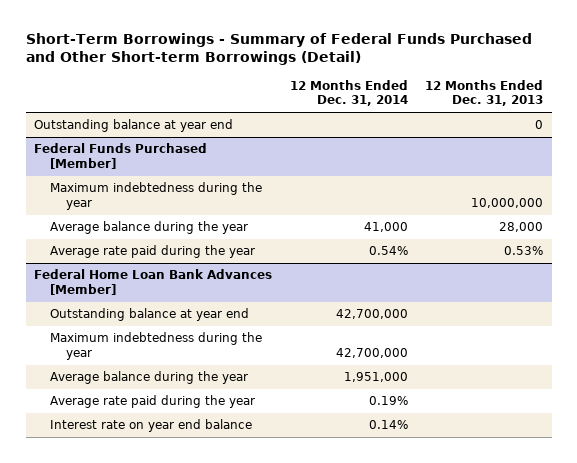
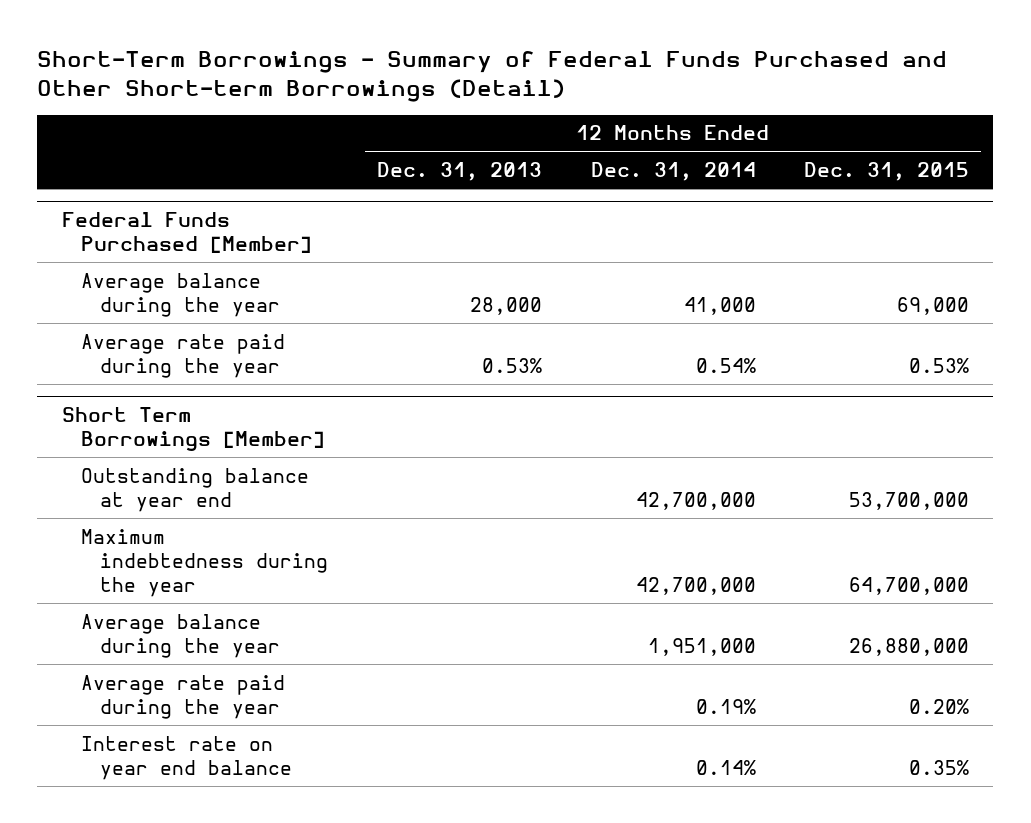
- | 12 Months Ended Dec. 31, 2014 | 12 Months Ended Dec. 31, 2013
+ | 12 Months Ended Dec. 31, 2013 | 12 Months Ended Dec. 31, 2014 | 12 Months Ended Dec. 31, 2015
- Outstanding balance at year end | | 0
@ Federal Funds Purchased [Member]
- Maximum indebtedness during the year | | 10,000,000
- Federal Home Loan Bank Advances [Member]
+ Short Term Borrowings [Member]

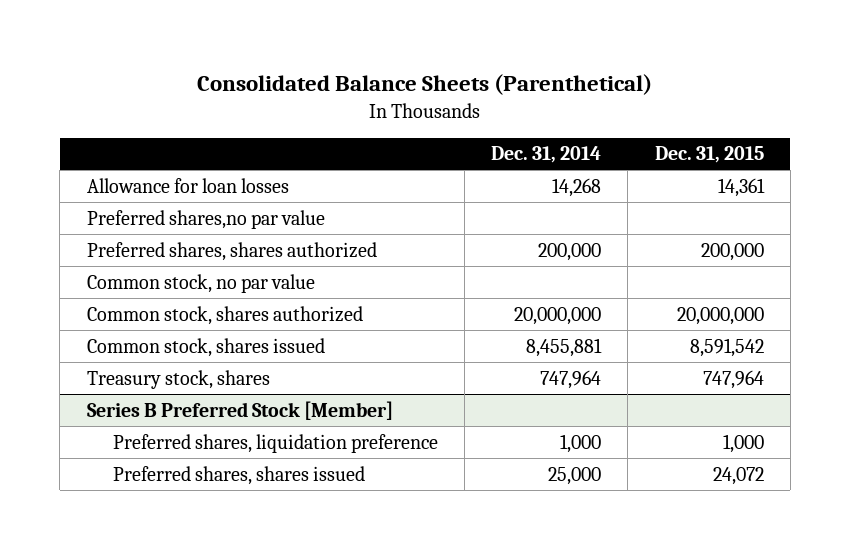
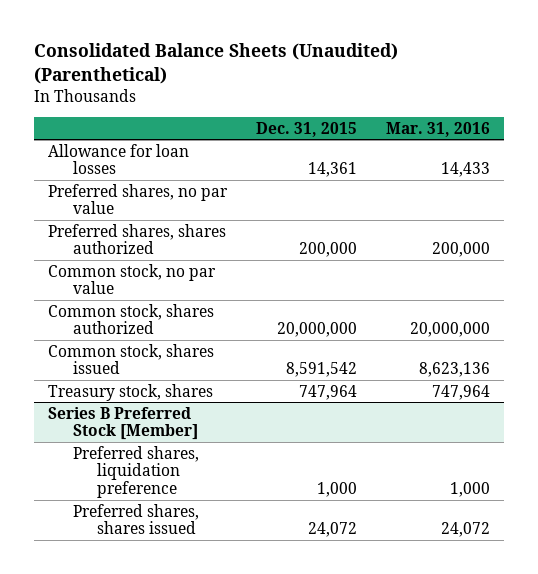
- Consolidated Balance Sheets (Parenthetical)
+ Consolidated Balance Sheets (Unaudited) (Parenthetical)
- | Dec. 31, 2014 | Dec. 31, 2015
+ | Dec. 31, 2015 | Mar. 31, 2016
- Preferred shares,no par value
+ Preferred shares, no par value

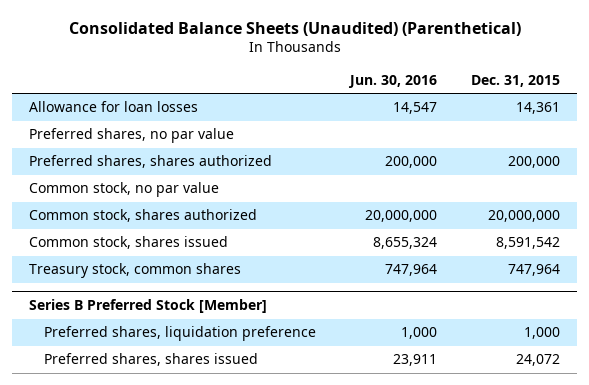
- | Dec. 31, 2015 | Mar. 31, 2016
+ | Jun. 30, 2016 | Dec. 31, 2015
- Treasury stock, shares | 747,964 | 747,964
+ Treasury stock, common shares | 747,964 | 747,964

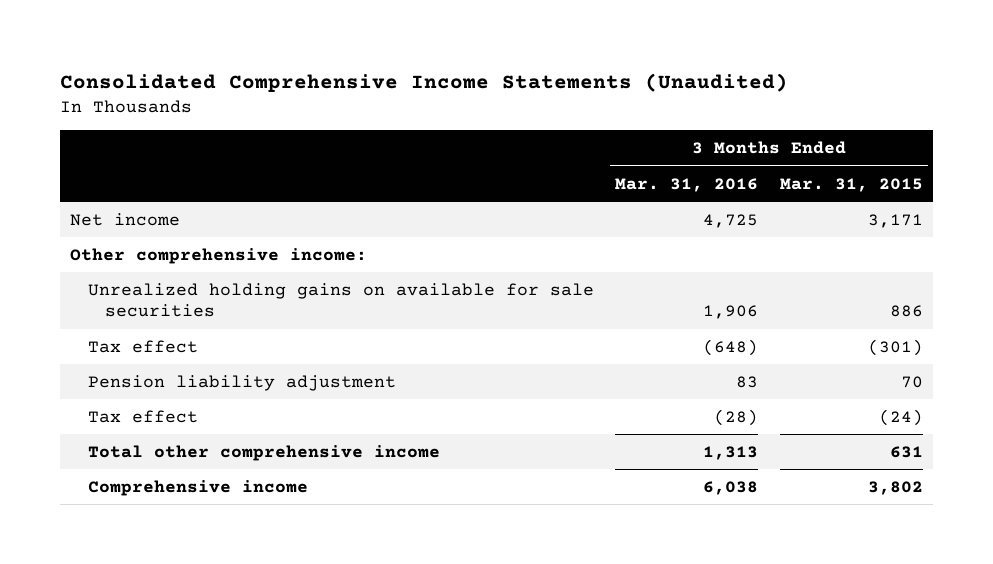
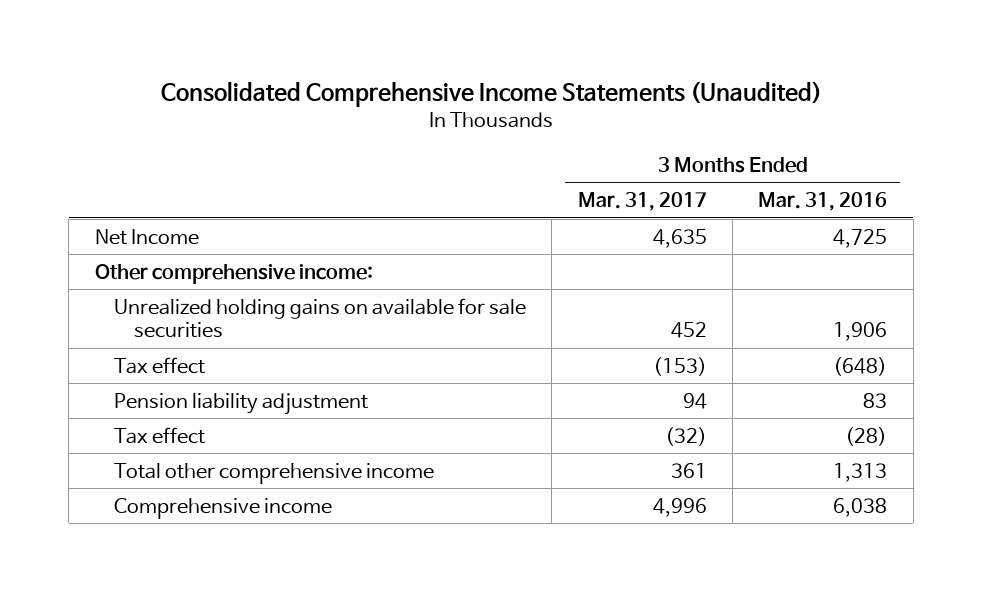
- | 3 Months Ended Mar. 31, 2016 | 3 Months Ended Mar. 31, 2015
+ | 3 Months Ended Mar. 31, 2017 | 3 Months Ended Mar. 31, 2016
- Net income | 4,725 | 3,171
+ Net Income | 4,635 | 4,725

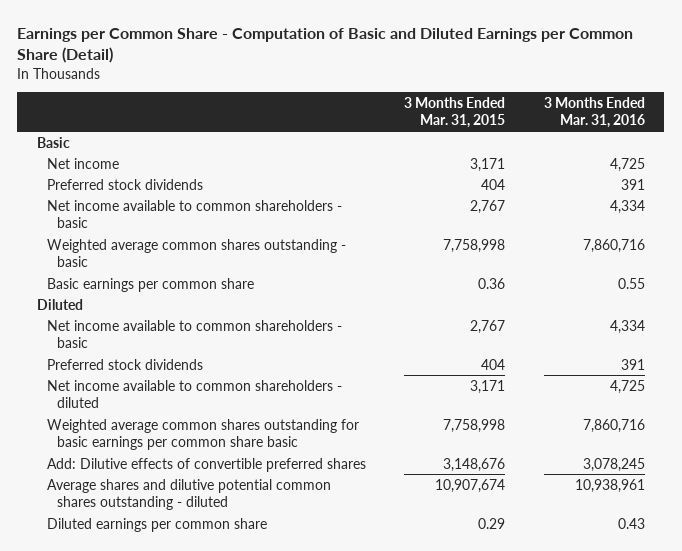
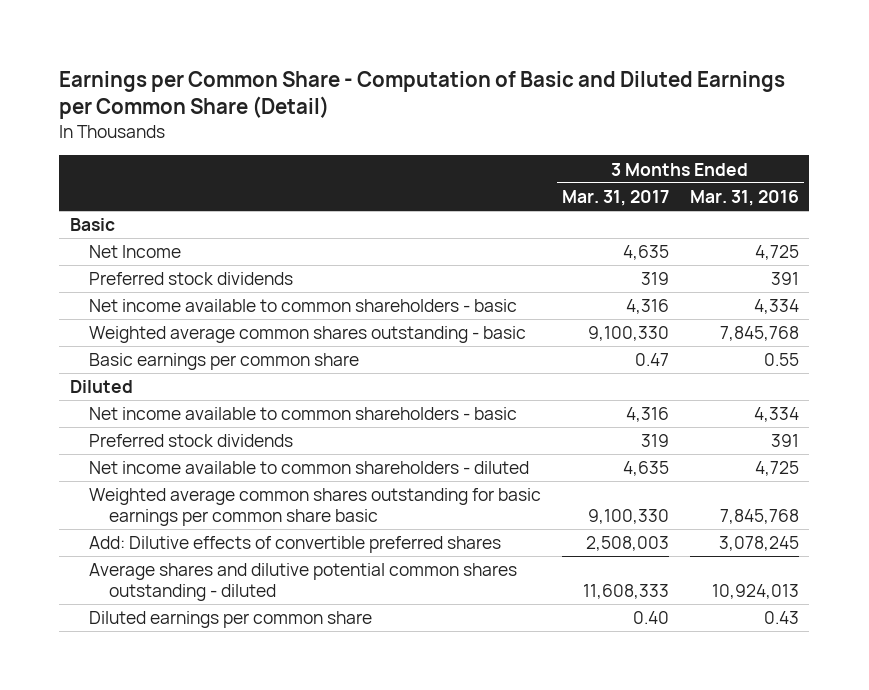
- | 3 Months Ended Mar. 31, 2015 | 3 Months Ended Mar. 31, 2016
+ | 3 Months Ended Mar. 31, 2017 | 3 Months Ended Mar. 31, 2016
- Net income | 3,171 | 4,725
+ Net Income | 4,635 | 4,725
- Weighted average common shares outstanding - basic | 7,758,998 | 7,860,716
+ Weighted average common shares outstanding - basic | 9,100,330 | 7,845,768
- Weighted average common shares outstanding for basic earnings per common share basic | 7,758,998 | 7,860,716
+ Weighted average common shares outstanding for basic earnings per common share basic | 9,100,330 | 7,845,768
- Average shares and dilutive potential common shares outstanding - diluted | 10,907,674 | 10,938,961
+ Average shares and dilutive potential common shares outstanding - diluted | 11,608,333 | 10,924,013

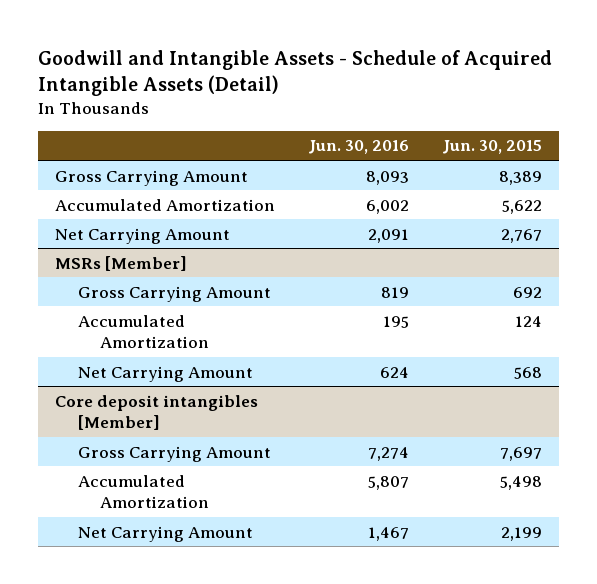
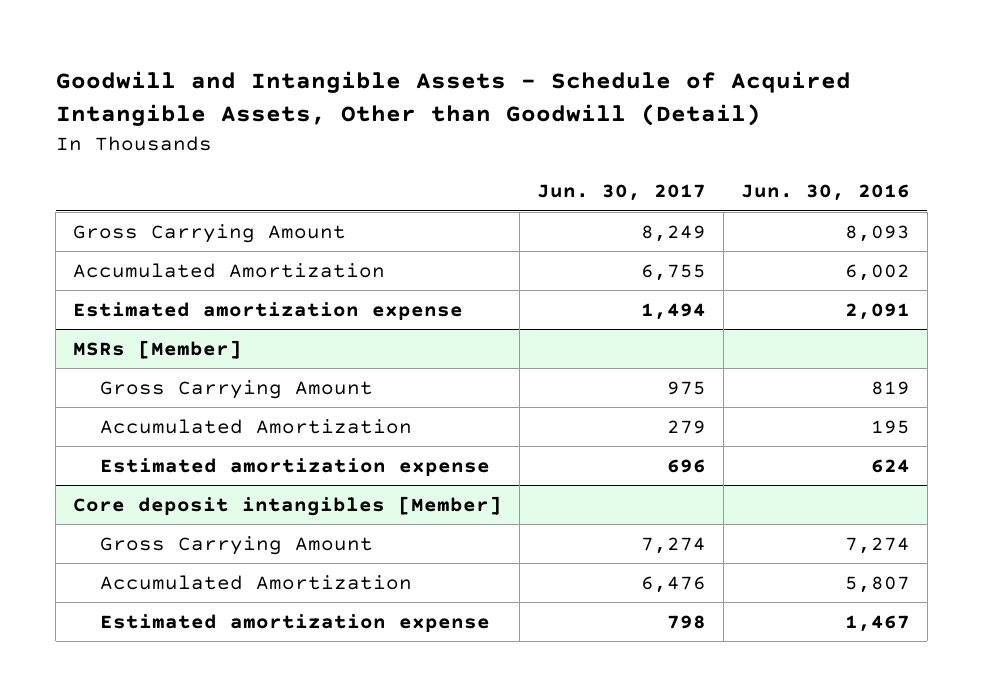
- Goodwill and Intangible Assets - Schedule of Acquired Intangible Assets (Detail)
+ Goodwill and Intangible Assets - Schedule of Acquired Intangible Assets, Other than Goodwill (Detail)
- | Jun. 30, 2016 | Jun. 30, 2015
+ | Jun. 30, 2017 | Jun. 30, 2016
- Net Carrying Amount | 2,091 | 2,767
+ Estimated amortization expense | 1,494 | 2,091
@ MSRs [Member]
- Net Carrying Amount | 624 | 568
+ Estimated amortization expense | 696 | 624
@ Core deposit intangibles [Member]
- Net Carrying Amount | 1,467 | 2,199
+ Estimated amortization expense | 798 | 1,467

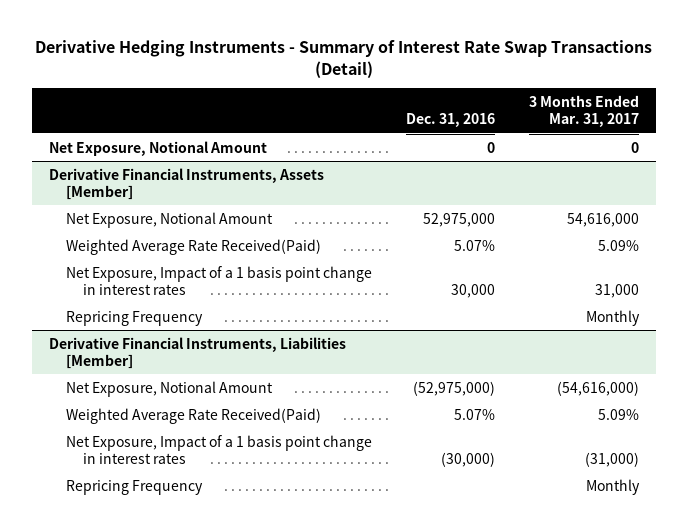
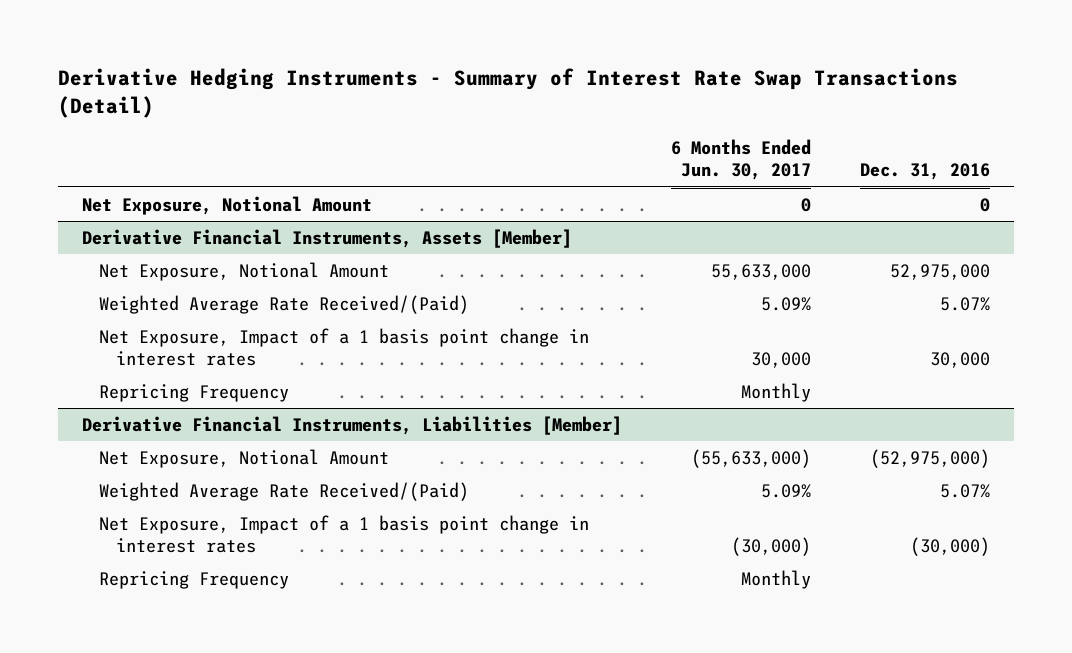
- | Dec. 31, 2016 | 3 Months Ended Mar. 31, 2017
+ | 6 Months Ended Jun. 30, 2017 | Dec. 31, 2016
@ Derivative Financial Instruments, Assets [Member]
- Weighted Average Rate Received(Paid) | 5.07% | 5.09%
+ Weighted Average Rate Received/(Paid) | 5.09% | 5.07%
@ Derivative Financial Instruments, Liabilities [Member]
- Weighted Average Rate Received(Paid) | 5.07% | 5.09%
+ Weighted Average Rate Received/(Paid) | 5.09% | 5.07%

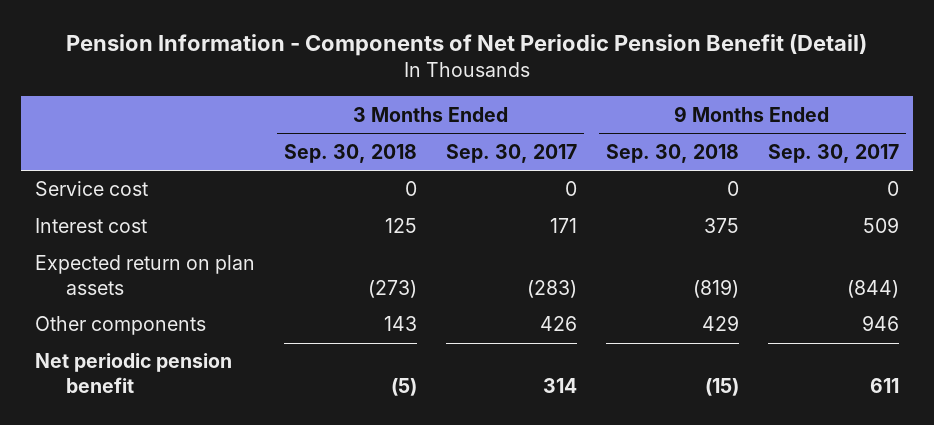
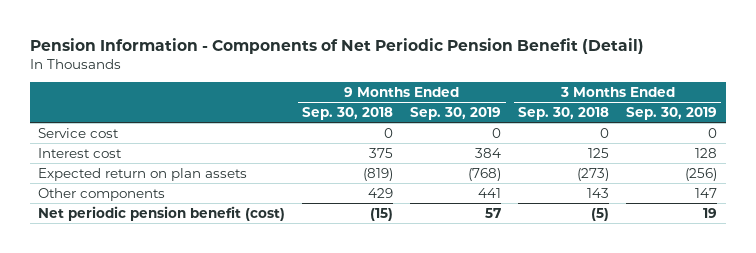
- | 3 Months Ended Sep. 30, 2018 | 3 Months Ended Sep. 30, 2017 | 9 Months Ended Sep. 30, 2018 | 9 Months Ended Sep. 30, 2017
+ | 9 Months Ended Sep. 30, 2018 | 9 Months Ended Sep. 30, 2019 | 3 Months Ended Sep. 30, 2018 | 3 Months Ended Sep. 30, 2019
- Net periodic pension benefit | (5) | 314 | (15) | 611
+ Net periodic pension benefit (cost) | (15) | 57 | (5) | 19

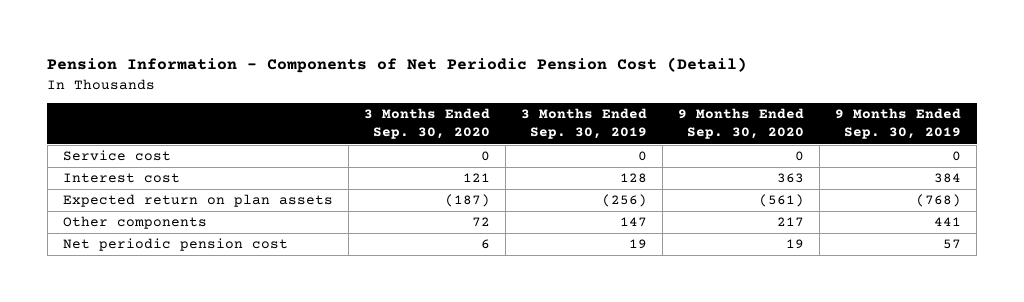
- Pension Information - Components of Net Periodic Pension Benefit (Detail)
+ Pension Information - Components of Net Periodic Pension Cost (Detail)
- | 9 Months Ended Sep. 30, 2018 | 9 Months Ended Sep. 30, 2019 | 3 Months Ended Sep. 30, 2018 | 3 Months Ended Sep. 30, 2019
+ | 3 Months Ended Sep. 30, 2020 | 3 Months Ended Sep. 30, 2019 | 9 Months Ended Sep. 30, 2020 | 9 Months Ended Sep. 30, 2019
- Net periodic pension benefit (cost) | (15) | 57 | (5) | 19
+ Net periodic pension cost | 6 | 19 | 19 | 57

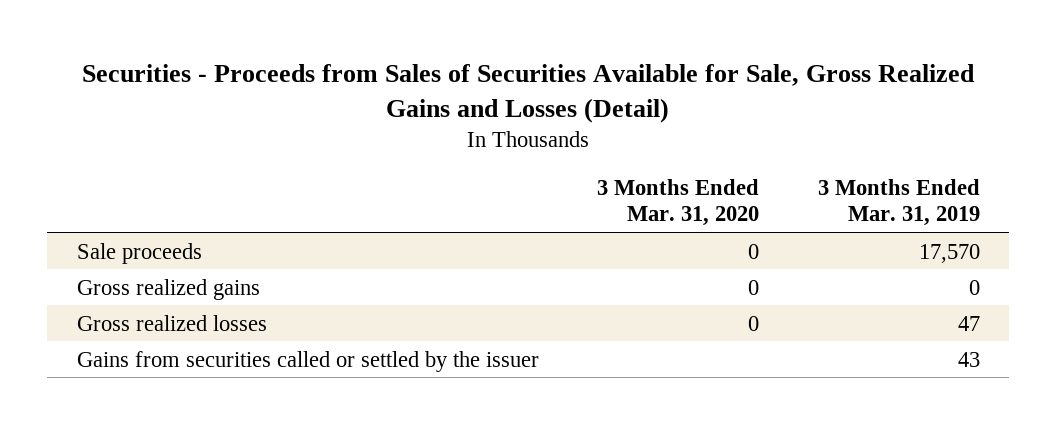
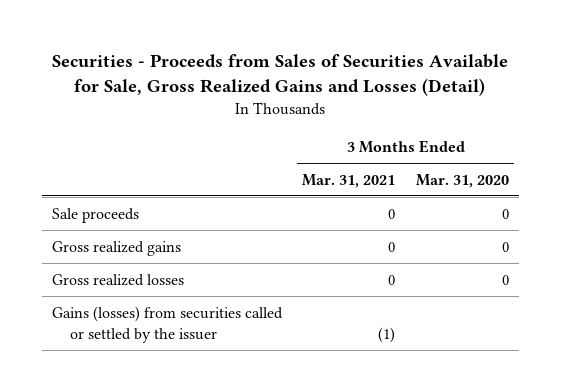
- | 3 Months Ended Mar. 31, 2020 | 3 Months Ended Mar. 31, 2019
+ | 3 Months Ended Mar. 31, 2021 | 3 Months Ended Mar. 31, 2020
- Gains from securities called or settled by the issuer | | 43
+ Gains (losses) from securities called or settled by the issuer | (1) |

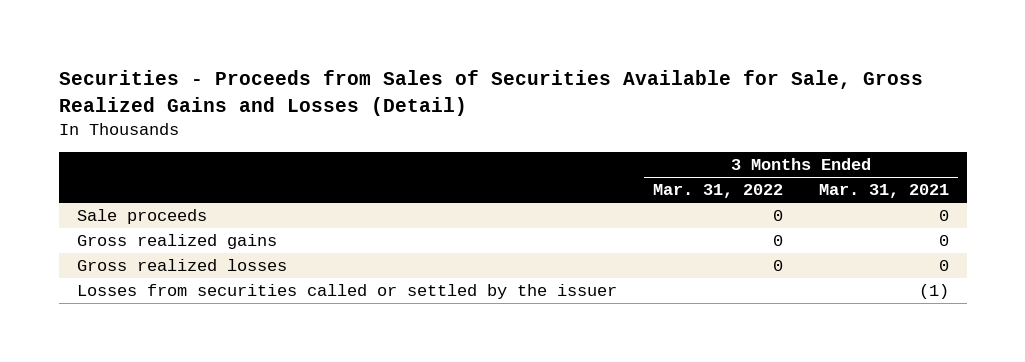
- | 3 Months Ended Mar. 31, 2021 | 3 Months Ended Mar. 31, 2020
+ | 3 Months Ended Mar. 31, 2022 | 3 Months Ended Mar. 31, 2021
- Gains (losses) from securities called or settled by the issuer | (1) |
+ Losses from securities called or settled by the issuer | | (1)

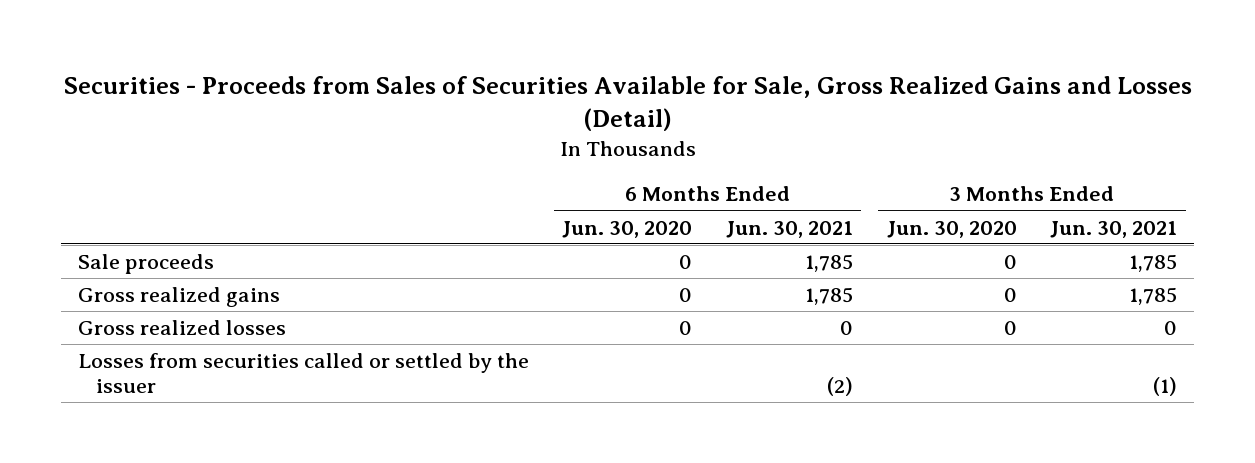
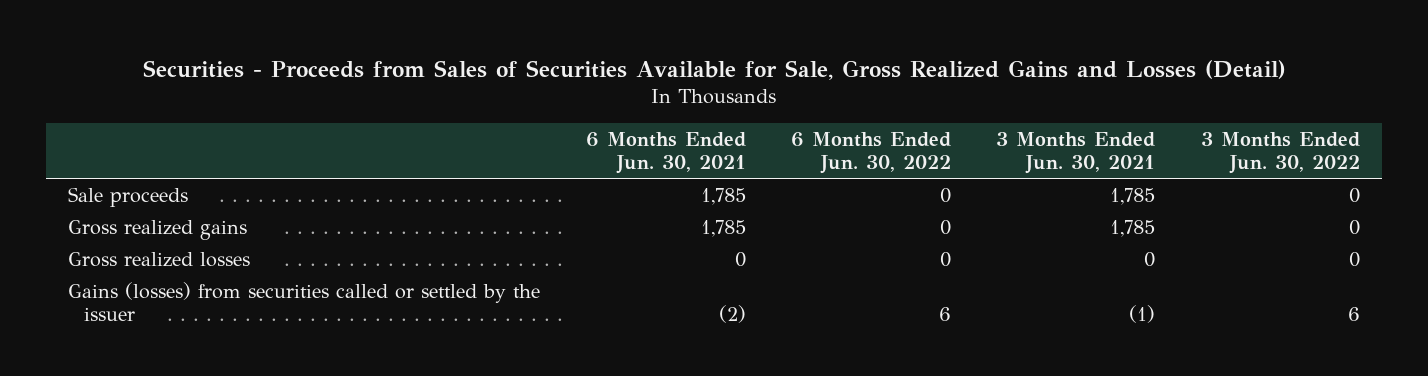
- | 6 Months Ended Jun. 30, 2020 | 6 Months Ended Jun. 30, 2021 | 3 Months Ended Jun. 30, 2020 | 3 Months Ended Jun. 30, 2021
+ | 6 Months Ended Jun. 30, 2021 | 6 Months Ended Jun. 30, 2022 | 3 Months Ended Jun. 30, 2021 | 3 Months Ended Jun. 30, 2022
- Losses from securities called or settled by the issuer | | (2) | | (1)
+ Gains (losses) from securities called or settled by the issuer | (2) | 6 | (1) | 6

